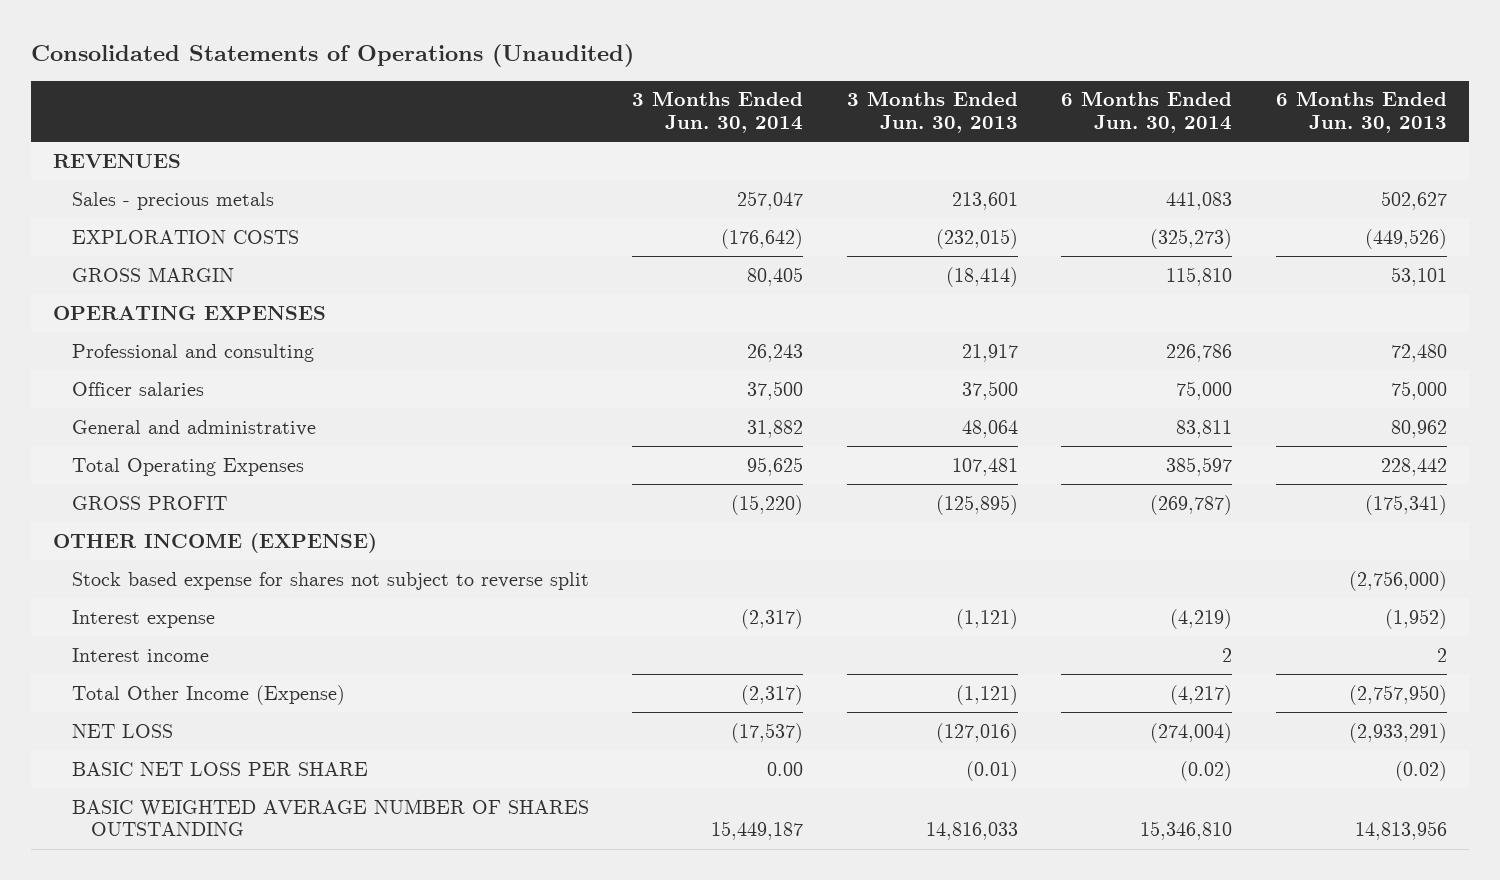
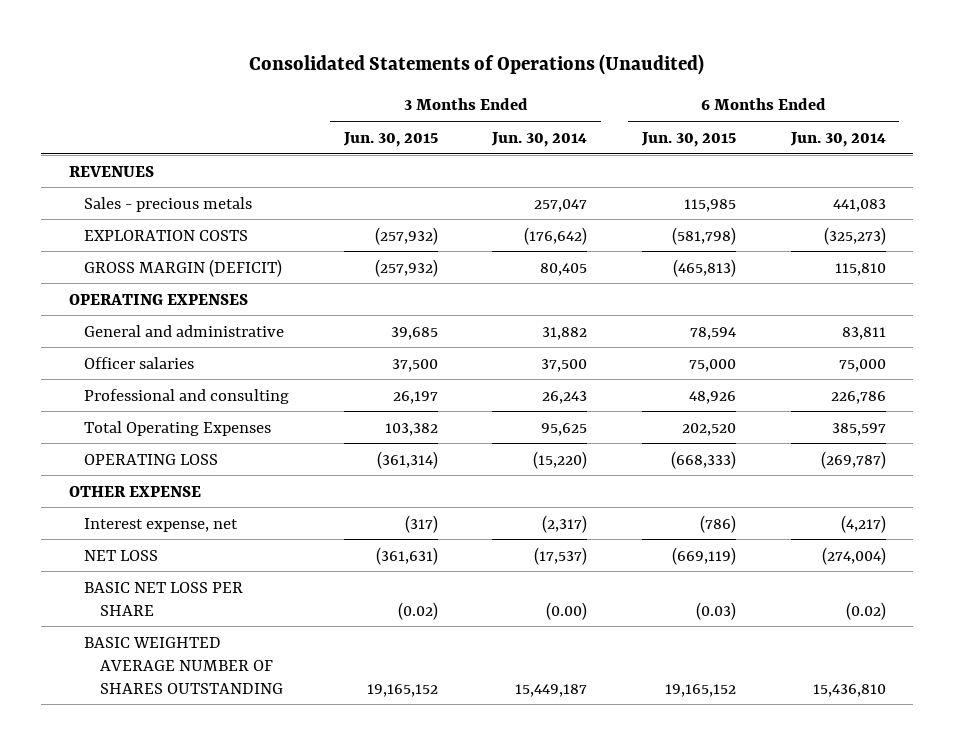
- | 3 Months Ended Jun. 30, 2014 | 3 Months Ended Jun. 30, 2013 | 6 Months Ended Jun. 30, 2014 | 6 Months Ended Jun. 30, 2013
+ | 3 Months Ended Jun. 30, 2015 | 3 Months Ended Jun. 30, 2014 | 6 Months Ended Jun. 30, 2015 | 6 Months Ended Jun. 30, 2014
- GROSS MARGIN | 80,405 | (18,414) | 115,810 | 53,101
+ GROSS MARGIN (DEFICIT) | (257,932) | 80,405 | (465,813) | 115,810
moved down: Officer salaries | 37,500 | 37,500 | 75,000 | 75,000
moved down: Professional and consulting | 26,197 | 26,243 | 48,926 | 226,786
- GROSS PROFIT | (15,220) | (125,895) | (269,787) | (175,341)
- OTHER INCOME (EXPENSE)
- Stock based expense for shares not subject to reverse split | | | | (2,756,000)
- Interest expense | (2,317) | (1,121) | (4,219) | (1,952)
- Interest income | | | 2 | 2
- Total Other Income (Expense) | (2,317) | (1,121) | (4,217) | (2,757,950)
+ OPERATING LOSS | (361,314) | (15,220) | (668,333) | (269,787)
+ OTHER EXPENSE
+ Interest expense, net | (317) | (2,317) | (786) | (4,217)
- BASIC NET LOSS PER SHARE | 0.00 | (0.01) | (0.02) | (0.02)
- BASIC WEIGHTED AVERAGE NUMBER OF SHARES OUTSTANDING | 15,449,187 | 14,816,033 | 15,346,810 | 14,813,956
+ BASIC NET LOSS PER SHARE | (0.02) | (0.00) | (0.03) | (0.02)
+ BASIC WEIGHTED AVERAGE NUMBER OF SHARES OUTSTANDING | 19,165,152 | 15,449,187 | 19,165,152 | 15,436,810

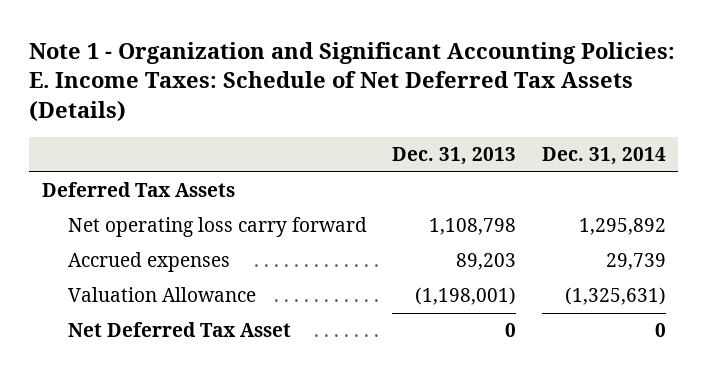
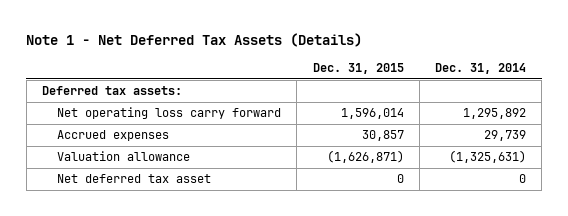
- Note 1 - Organization and Significant Accounting Policies: E. Income Taxes: Schedule of Net Deferred Tax Assets (Details)
+ Note 1 - Net Deferred Tax Assets (Details)
- | Dec. 31, 2013 | Dec. 31, 2014
+ | Dec. 31, 2015 | Dec. 31, 2014
- Deferred Tax Assets
+ Deferred tax assets:
- Valuation Allowance | (1,198,001) | (1,325,631)
- Net Deferred Tax Asset | 0 | 0
+ Valuation allowance | (1,626,871) | (1,325,631)
+ Net deferred tax asset | 0 | 0

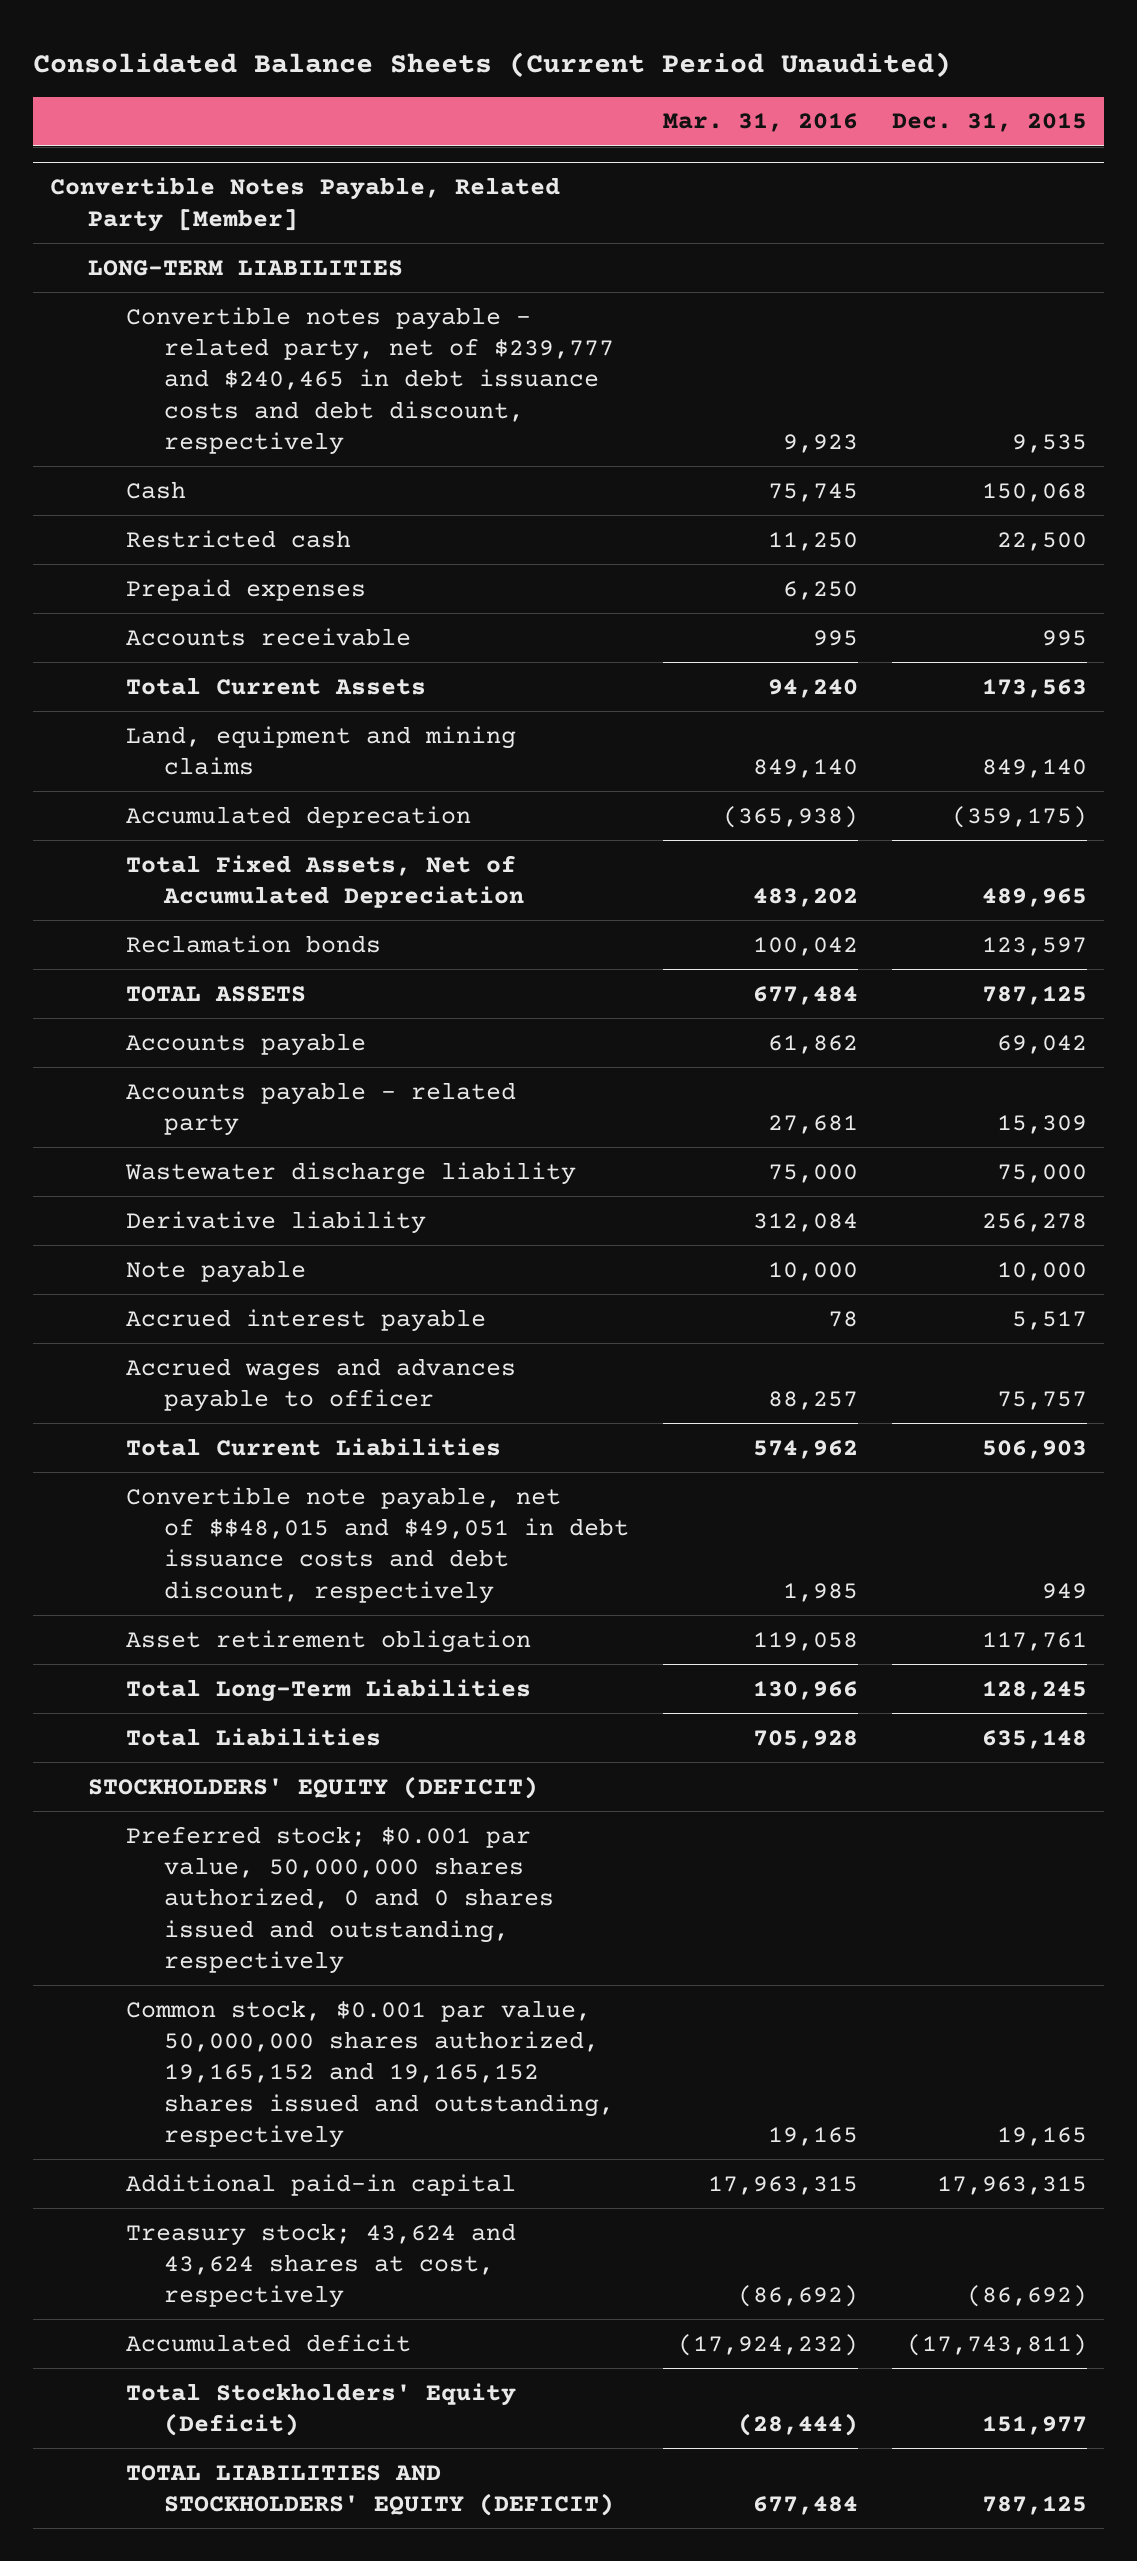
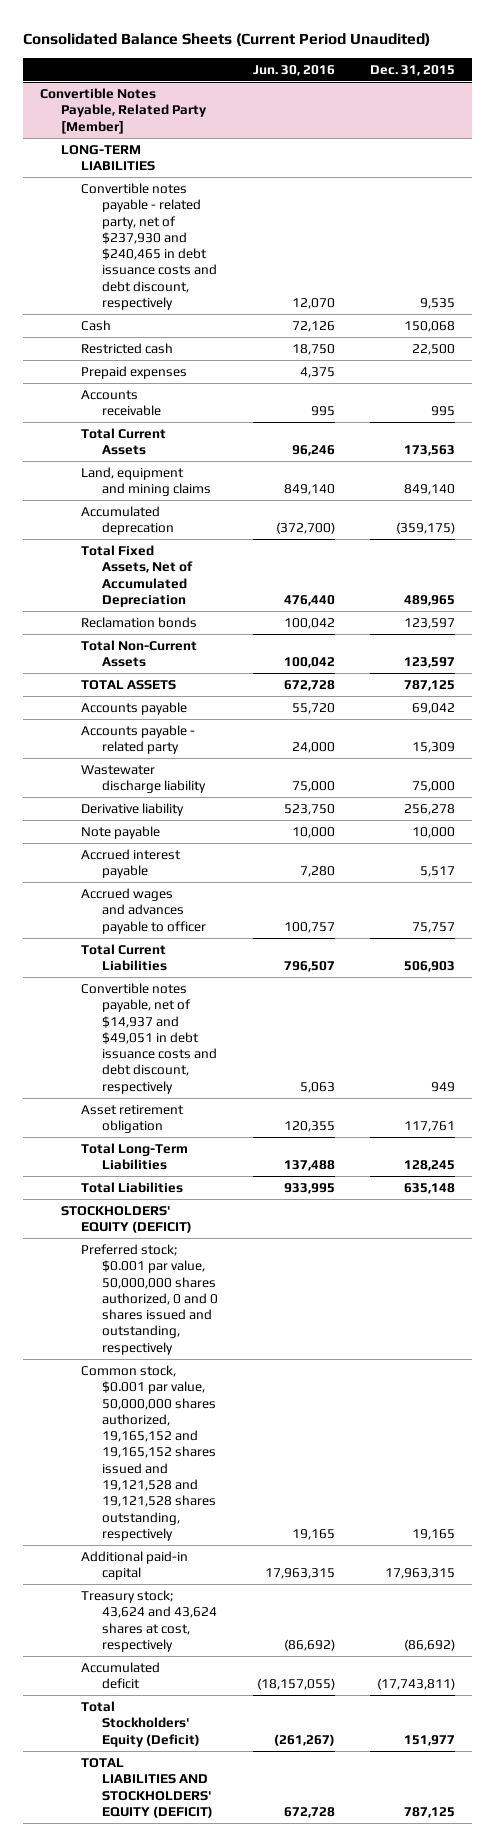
- | Mar. 31, 2016 | Dec. 31, 2015
+ | Jun. 30, 2016 | Dec. 31, 2015
@ Convertible Notes Payable, Related Party [Member]
- Convertible notes payable - related party, net of $239,777 and $240,465 in debt issuance costs and debt discount, respectively | 9,923 | 9,535
+ Convertible notes payable - related party, net of $237,930 and $240,465 in debt issuance costs and debt discount, respectively | 12,070 | 9,535
+ Total Non-Current Assets | 100,042 | 123,597
- Convertible note payable, net of $$48,015 and $49,051 in debt issuance costs and debt discount, respectively | 1,985 | 949
+ Convertible notes payable, net of $14,937 and $49,051 in debt issuance costs and debt discount, respectively | 5,063 | 949
- Common stock, $0.001 par value, 50,000,000 shares authorized, 19,165,152 and 19,165,152 shares issued and outstanding, respectively | 19,165 | 19,165
+ Common stock, $0.001 par value, 50,000,000 shares authorized, 19,165,152 and 19,165,152 shares issued and 19,121,528 and 19,121,528 shares outstanding, respectively | 19,165 | 19,165

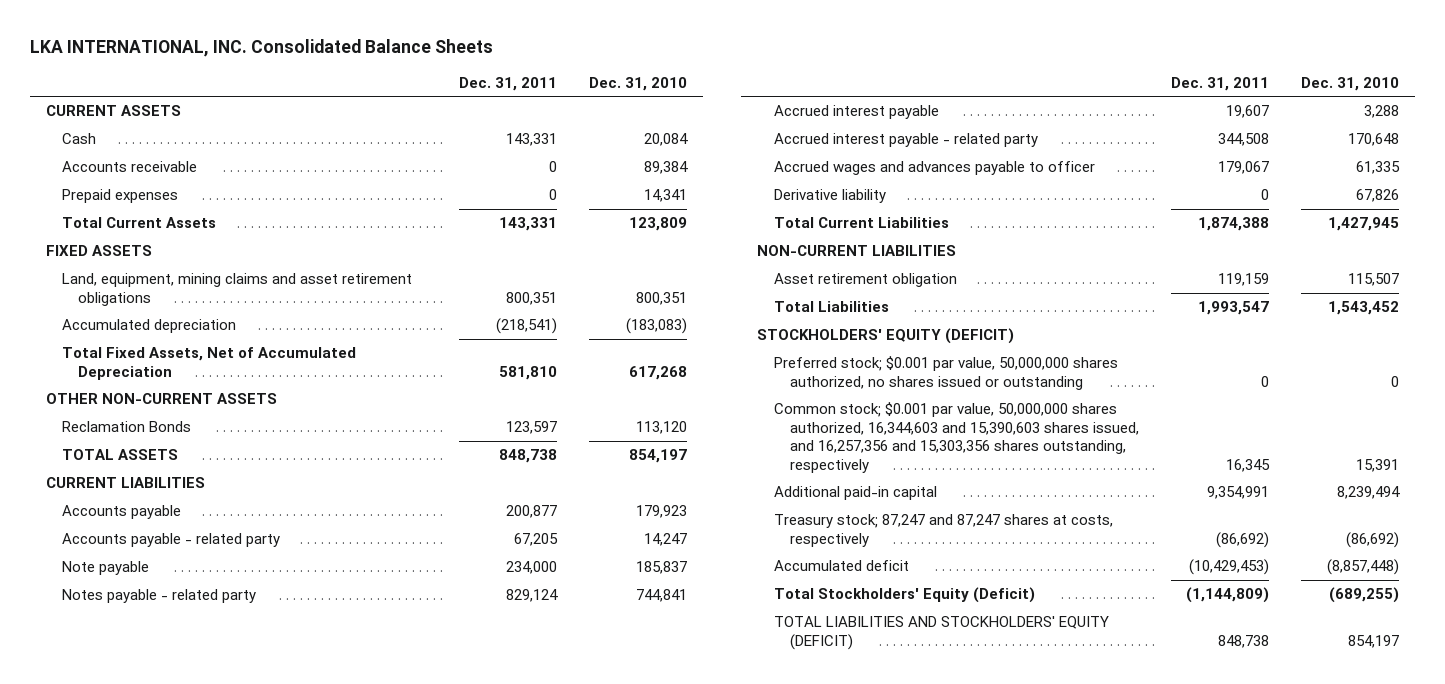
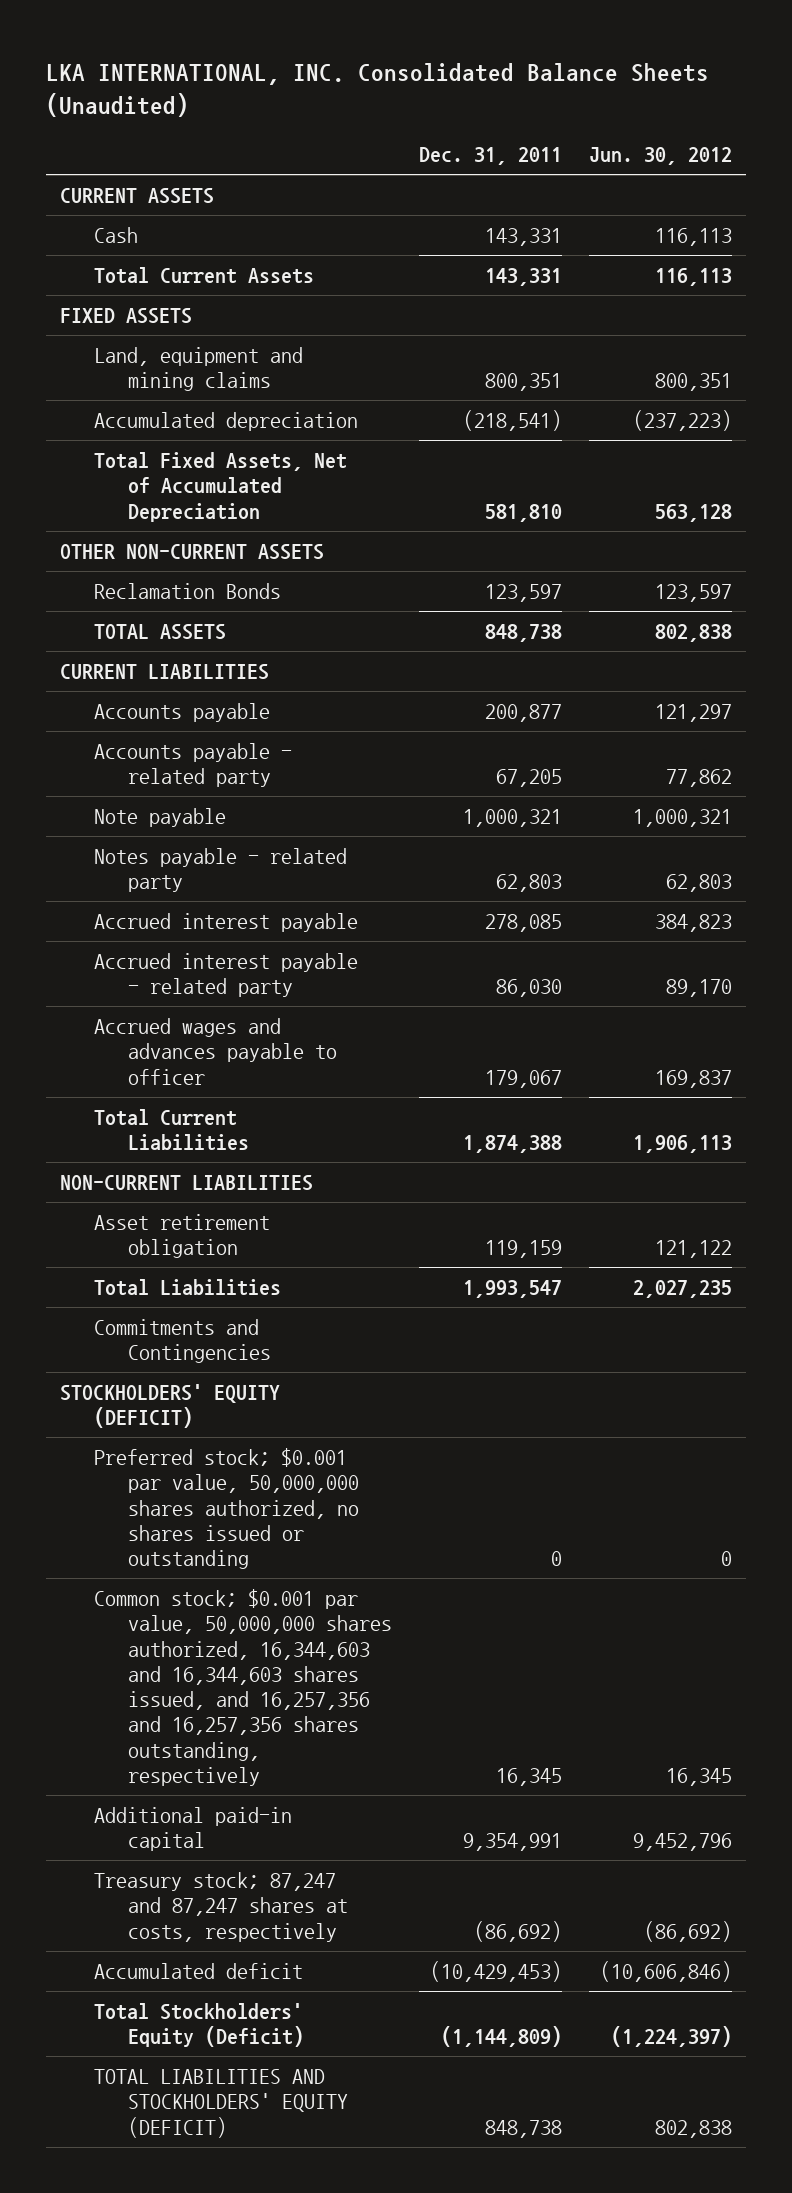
- LKA INTERNATIONAL, INC. Consolidated Balance Sheets
+ LKA INTERNATIONAL, INC. Consolidated Balance Sheets (Unaudited)
- | Dec. 31, 2011 | Dec. 31, 2010
+ | Dec. 31, 2011 | Jun. 30, 2012
- Accounts receivable | 0 | 89,384
- Prepaid expenses | 0 | 14,341
- Land, equipment, mining claims and asset retirement obligations | 800,351 | 800,351
+ Land, equipment and mining claims | 800,351 | 800,351
- Note payable | 234,000 | 185,837
- Notes payable - related party | 829,124 | 744,841
- Accrued interest payable | 19,607 | 3,288
- Accrued interest payable - related party | 344,508 | 170,648
+ Note payable | 1,000,321 | 1,000,321
+ Notes payable - related party | 62,803 | 62,803
+ Accrued interest payable | 278,085 | 384,823
+ Accrued interest payable - related party | 86,030 | 89,170
- Derivative liability | 0 | 67,826
+ Commitments and Contingencies
- Common stock; $0.001 par value, 50,000,000 shares authorized, 16,344,603 and 15,390,603 shares issued, and 16,257,356 and 15,303,356 shares outstanding, respectively | 16,345 | 15,391
+ Common stock; $0.001 par value, 50,000,000 shares authorized, 16,344,603 and 16,344,603 shares issued, and 16,257,356 and 16,257,356 shares outstanding, respectively | 16,345 | 16,345

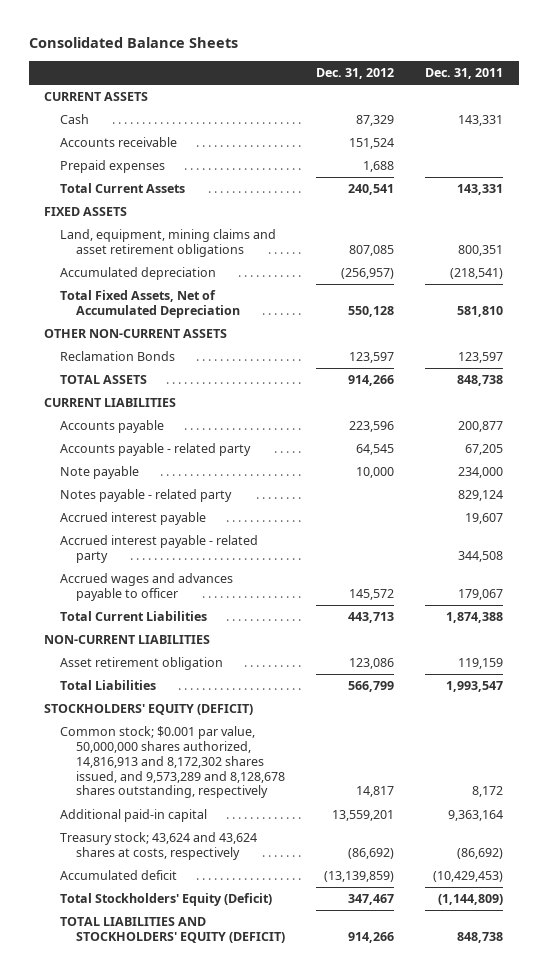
- LKA INTERNATIONAL, INC. Consolidated Balance Sheets (Unaudited)
+ Consolidated Balance Sheets
- | Dec. 31, 2011 | Jun. 30, 2012
+ | Dec. 31, 2012 | Dec. 31, 2011
+ Accounts receivable | 151,524 |
+ Prepaid expenses | 1,688 |
- Land, equipment and mining claims | 800,351 | 800,351
+ Land, equipment, mining claims and asset retirement obligations | 807,085 | 800,351
- Note payable | 1,000,321 | 1,000,321
- Notes payable - related party | 62,803 | 62,803
- Accrued interest payable | 278,085 | 384,823
- Accrued interest payable - related party | 86,030 | 89,170
+ Note payable | 10,000 | 234,000
+ Notes payable - related party | | 829,124
+ Accrued interest payable | | 19,607
+ Accrued interest payable - related party | | 344,508
- Commitments and Contingencies
- Preferred stock; $0.001 par value, 50,000,000 shares authorized, no shares issued or outstanding | 0 | 0
- Common stock; $0.001 par value, 50,000,000 shares authorized, 16,344,603 and 16,344,603 shares issued, and 16,257,356 and 16,257,356 shares outstanding, respectively | 16,345 | 16,345
- Additional paid-in capital | 9,354,991 | 9,452,796
- Treasury stock; 87,247 and 87,247 shares at costs, respectively | (86,692) | (86,692)
+ Common stock; $0.001 par value, 50,000,000 shares authorized, 14,816,913 and 8,172,302 shares issued, and 9,573,289 and 8,128,678 shares outstanding, respectively | 14,817 | 8,172
+ Additional paid-in capital | 13,559,201 | 9,363,164
+ Treasury stock; 43,624 and 43,624 shares at costs, respectively | (86,692) | (86,692)

